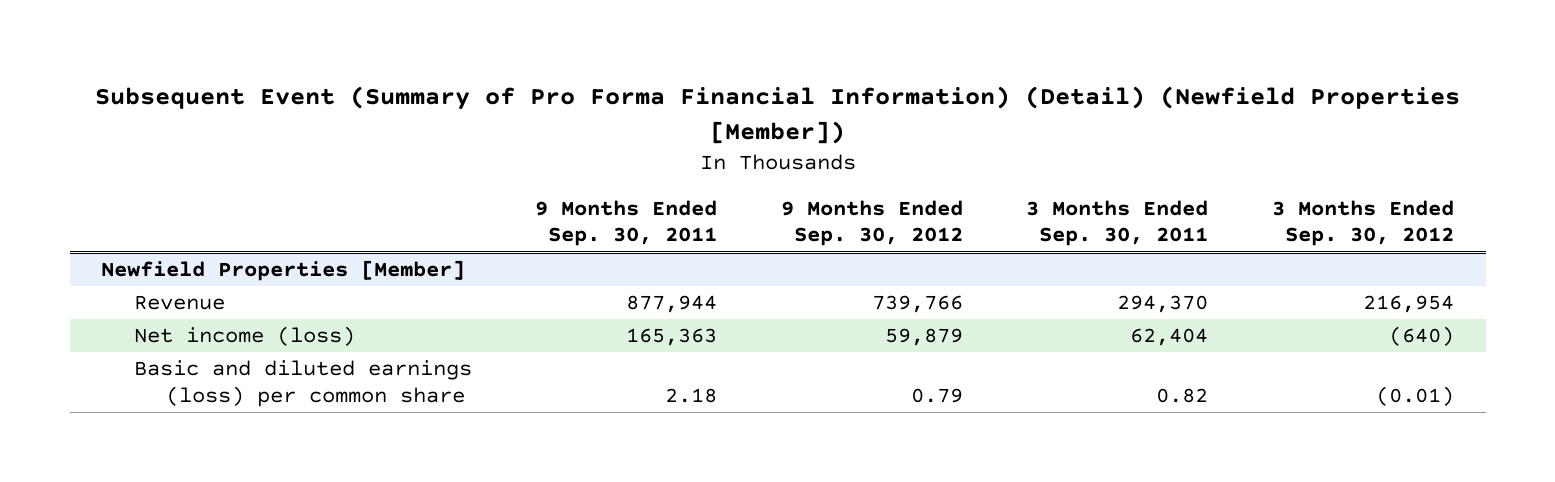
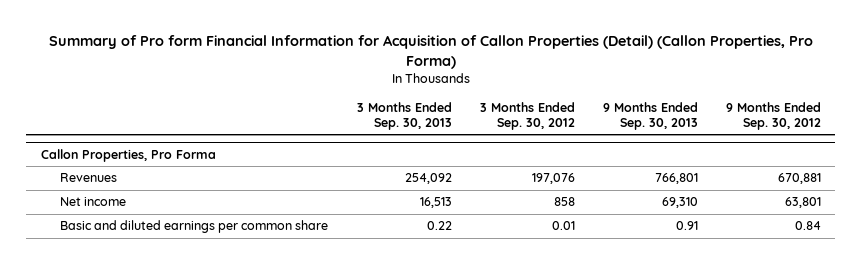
- Subsequent Event (Summary of Pro Forma Financial Information) (Detail) (Newfield Properties [Member])
+ Summary of Pro form Financial Information for Acquisition of Callon Properties (Detail) (Callon Properties, Pro Forma)
- | 9 Months Ended Sep. 30, 2011 | 9 Months Ended Sep. 30, 2012 | 3 Months Ended Sep. 30, 2011 | 3 Months Ended Sep. 30, 2012
+ | 3 Months Ended Sep. 30, 2013 | 3 Months Ended Sep. 30, 2012 | 9 Months Ended Sep. 30, 2013 | 9 Months Ended Sep. 30, 2012
- Newfield Properties [Member]
- Revenue | 877,944 | 739,766 | 294,370 | 216,954
- Net income (loss) | 165,363 | 59,879 | 62,404 | (640)
- Basic and diluted earnings (loss) per common share | 2.18 | 0.79 | 0.82 | (0.01)
+ Callon Properties, Pro Forma
+ Revenues | 254,092 | 197,076 | 766,801 | 670,881
+ Net income | 16,513 | 858 | 69,310 | 63,801
+ Basic and diluted earnings per common share | 0.22 | 0.01 | 0.91 | 0.84

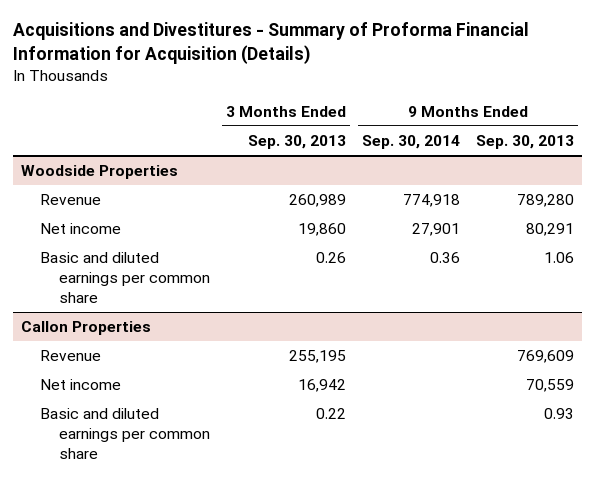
- Summary of Pro form Financial Information for Acquisition of Callon Properties (Detail) (Callon Properties, Pro Forma)
+ Acquisitions and Divestitures - Summary of Proforma Financial Information for Acquisition (Details)
- | 3 Months Ended Sep. 30, 2013 | 3 Months Ended Sep. 30, 2012 | 9 Months Ended Sep. 30, 2013 | 9 Months Ended Sep. 30, 2012
+ | 3 Months Ended Sep. 30, 2013 | 9 Months Ended Sep. 30, 2014 | 9 Months Ended Sep. 30, 2013
- Callon Properties, Pro Forma
- Revenues | 254,092 | 197,076 | 766,801 | 670,881
- Net income | 16,513 | 858 | 69,310 | 63,801
- Basic and diluted earnings per common share | 0.22 | 0.01 | 0.91 | 0.84
+ Woodside Properties
+ Revenue | 260,989 | 774,918 | 789,280
+ Net income | 19,860 | 27,901 | 80,291
+ Basic and diluted earnings per common share | 0.26 | 0.36 | 1.06
+ Callon Properties
+ Revenue | 255,195 | | 769,609
+ Net income | 16,942 | | 70,559
+ Basic and diluted earnings per common share | 0.22 | | 0.93

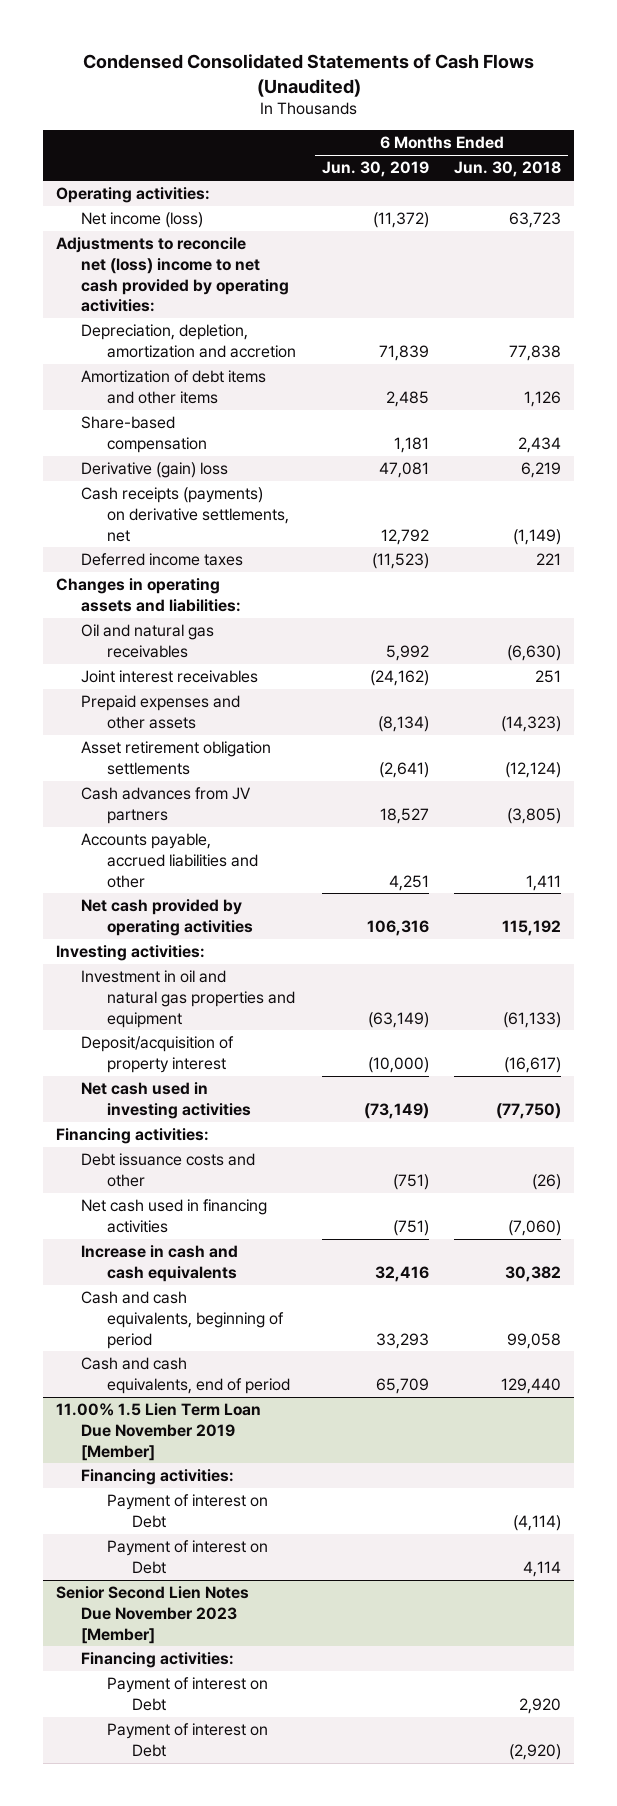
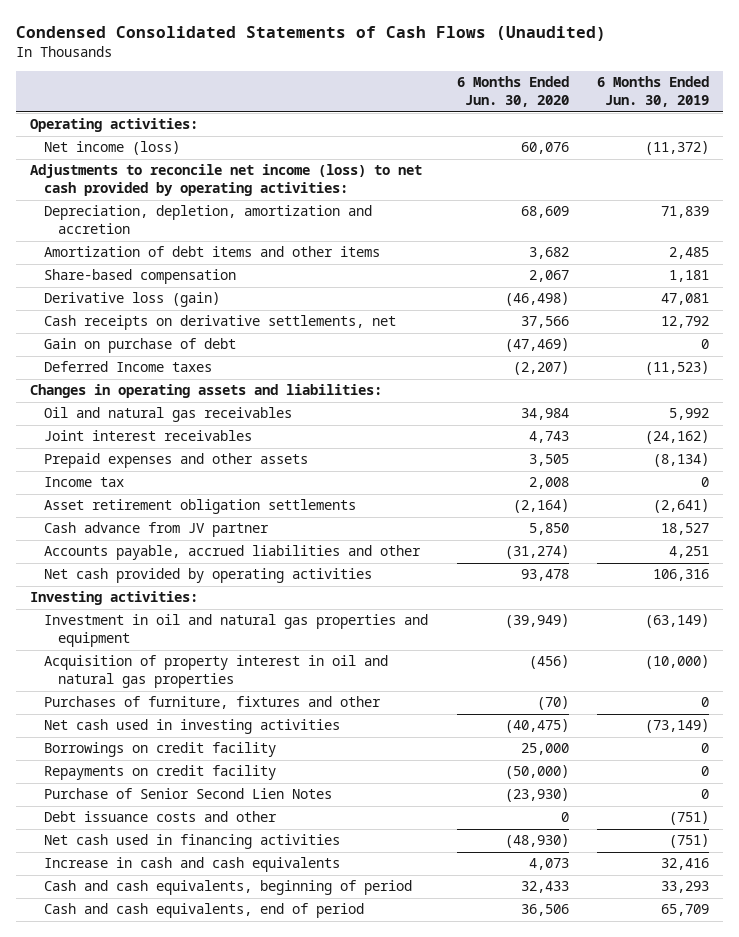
- | 6 Months Ended Jun. 30, 2019 | 6 Months Ended Jun. 30, 2018
+ | 6 Months Ended Jun. 30, 2020 | 6 Months Ended Jun. 30, 2019
- Adjustments to reconcile net (loss) income to net cash provided by operating activities:
+ Adjustments to reconcile net income (loss) to net cash provided by operating activities:
- Derivative (gain) loss | 47,081 | 6,219
- Cash receipts (payments) on derivative settlements, net | 12,792 | (1,149)
- Deferred income taxes | (11,523) | 221
+ Derivative loss (gain) | (46,498) | 47,081
+ Cash receipts on derivative settlements, net | 37,566 | 12,792
+ Gain on purchase of debt | (47,469) | 0
+ Deferred Income taxes | (2,207) | (11,523)
+ Income tax | 2,008 | 0
- Cash advances from JV partners | 18,527 | (3,805)
+ Cash advance from JV partner | 5,850 | 18,527
- Deposit/acquisition of property interest | (10,000) | (16,617)
+ Acquisition of property interest in oil and natural gas properties | (456) | (10,000)
+ Purchases of furniture, fixtures and other | (70) | 0
- Financing activities:
+ Borrowings on credit facility | 25,000 | 0
+ Repayments on credit facility | (50,000) | 0
+ Purchase of Senior Second Lien Notes | (23,930) | 0
- 11.00% 1.5 Lien Term Loan Due November 2019 [Member]
- Financing activities:
- Payment of interest on Debt | | (4,114)
- Payment of interest on Debt | | 4,114
- Senior Second Lien Notes Due November 2023 [Member]
- Financing activities:
- Payment of interest on Debt | | 2,920
- Payment of interest on Debt | | (2,920)

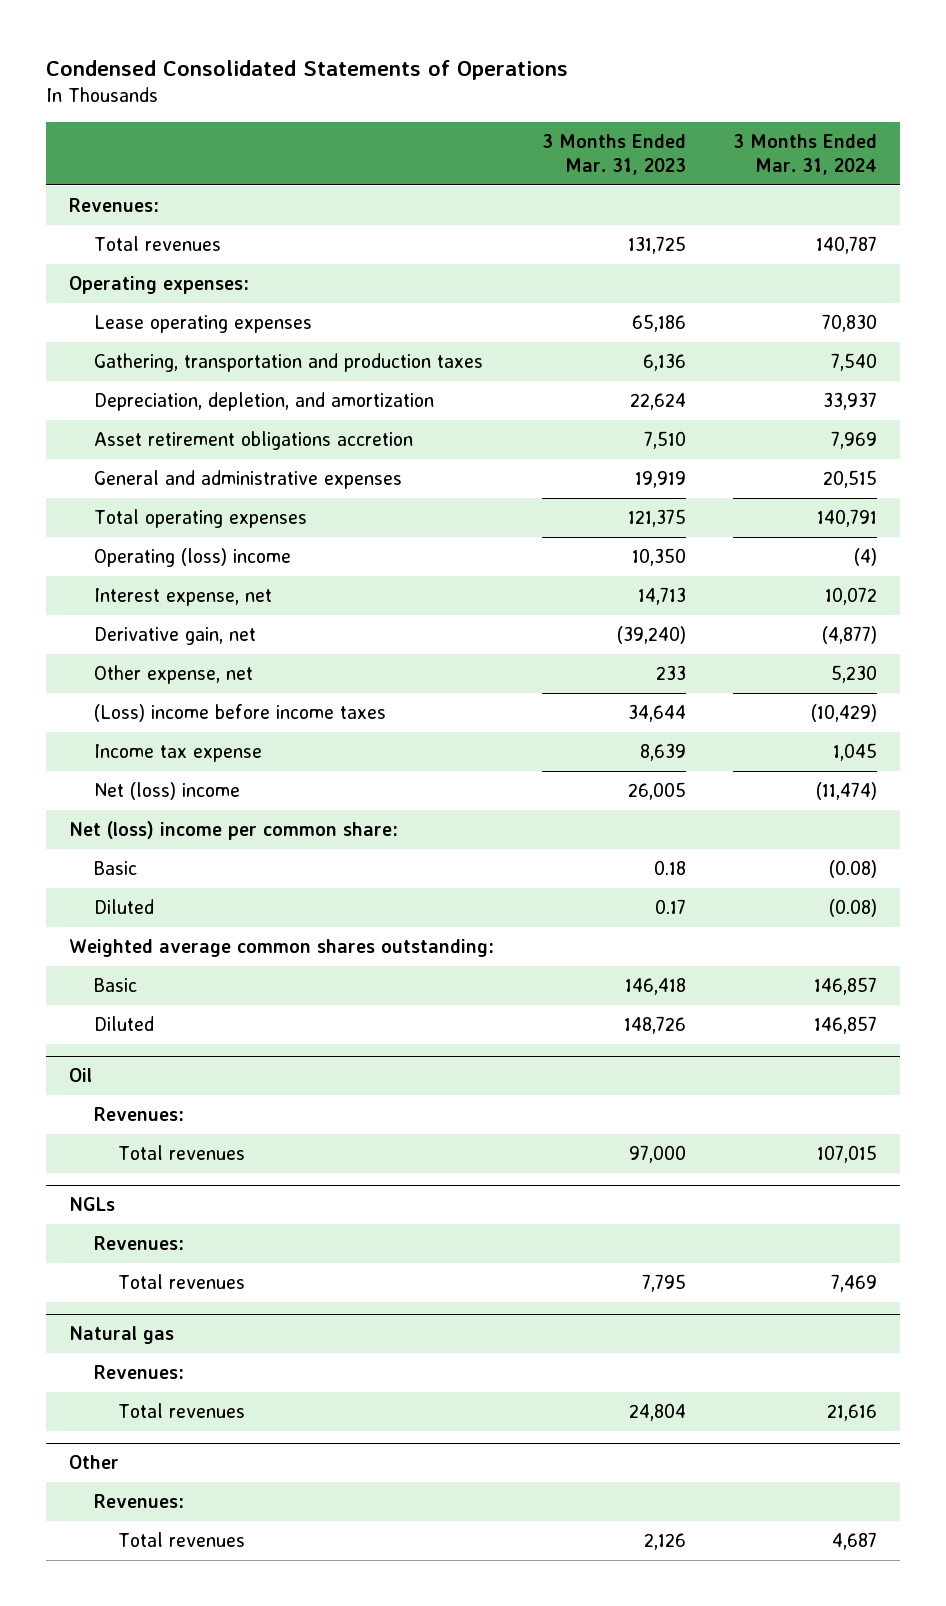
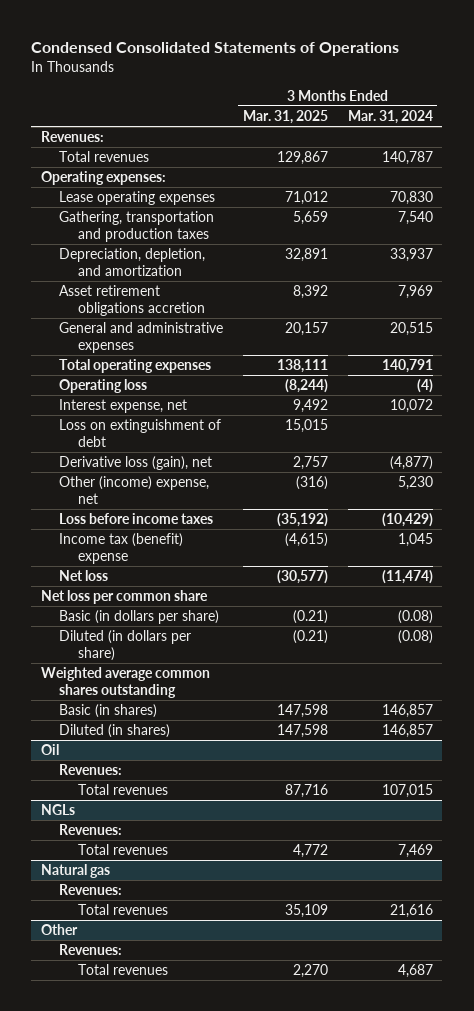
- | 3 Months Ended Mar. 31, 2023 | 3 Months Ended Mar. 31, 2024
+ | 3 Months Ended Mar. 31, 2025 | 3 Months Ended Mar. 31, 2024
- Operating (loss) income | 10,350 | (4)
+ Operating loss | (8,244) | (4)
- Derivative gain, net | (39,240) | (4,877)
- Other expense, net | 233 | 5,230
- (Loss) income before income taxes | 34,644 | (10,429)
- Income tax expense | 8,639 | 1,045
- Net (loss) income | 26,005 | (11,474)
- Net (loss) income per common share:
- Basic | 0.18 | (0.08)
- Diluted | 0.17 | (0.08)
- Weighted average common shares outstanding:
- Basic | 146,418 | 146,857
- Diluted | 148,726 | 146,857
+ Loss on extinguishment of debt | 15,015 |
+ Derivative loss (gain), net | 2,757 | (4,877)
+ Other (income) expense, net | (316) | 5,230
+ Loss before income taxes | (35,192) | (10,429)
+ Income tax (benefit) expense | (4,615) | 1,045
+ Net loss | (30,577) | (11,474)
+ Net loss per common share
+ Basic (in dollars per share) | (0.21) | (0.08)
+ Diluted (in dollars per share) | (0.21) | (0.08)
+ Weighted average common shares outstanding
+ Basic (in shares) | 147,598 | 146,857
+ Diluted (in shares) | 147,598 | 146,857

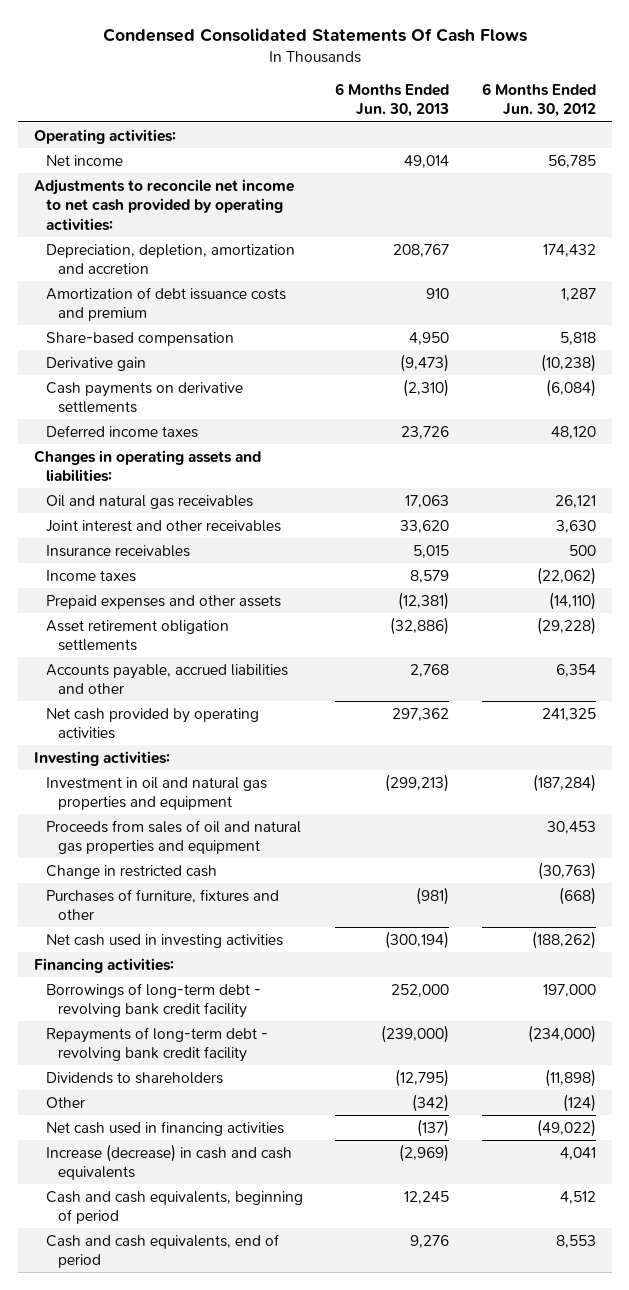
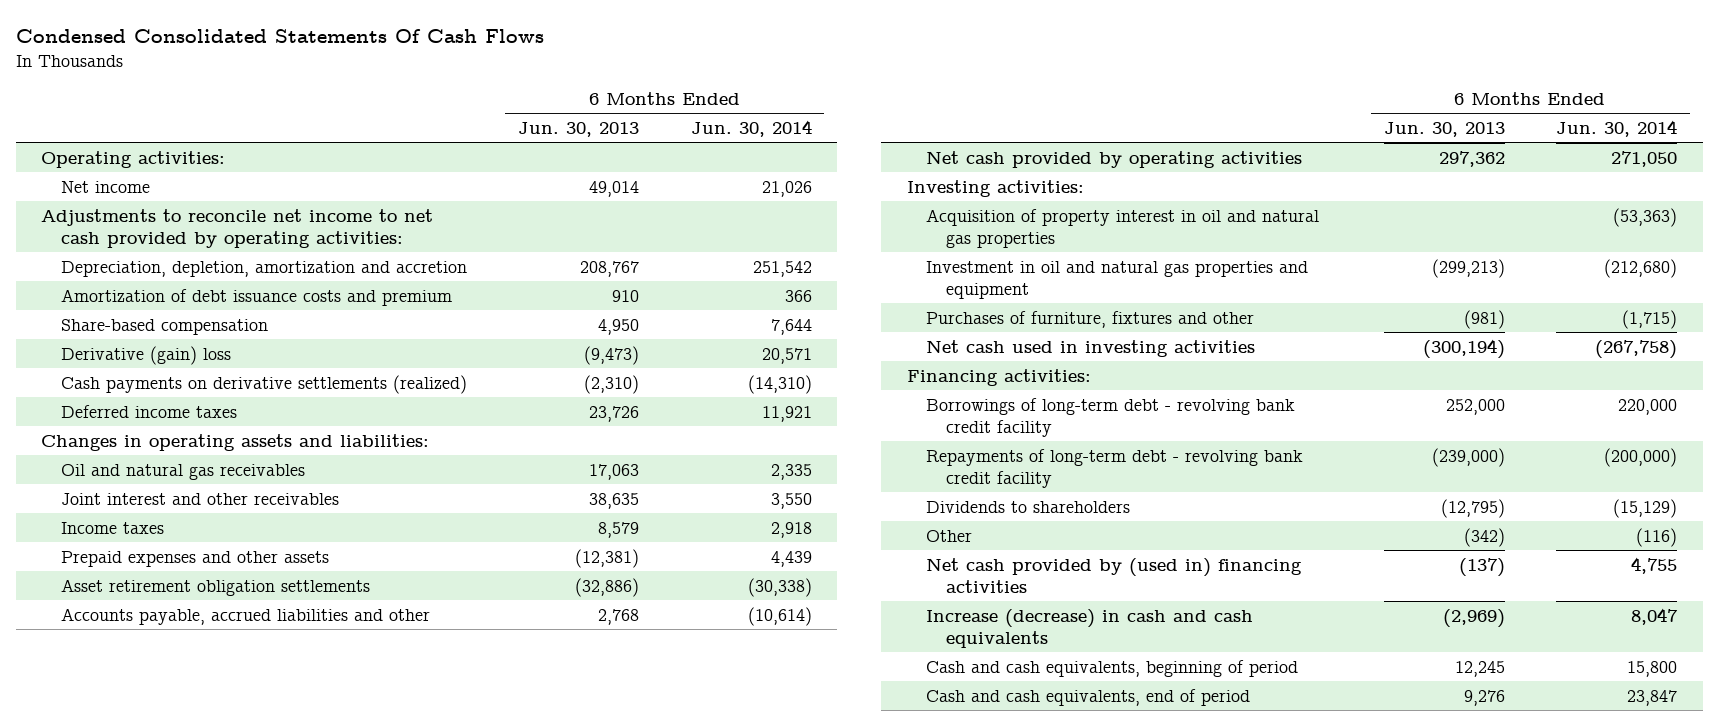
- | 6 Months Ended Jun. 30, 2013 | 6 Months Ended Jun. 30, 2012
+ | 6 Months Ended Jun. 30, 2013 | 6 Months Ended Jun. 30, 2014
- Derivative gain | (9,473) | (10,238)
- Cash payments on derivative settlements | (2,310) | (6,084)
+ Derivative (gain) loss | (9,473) | 20,571
+ Cash payments on derivative settlements (realized) | (2,310) | (14,310)
- Joint interest and other receivables | 33,620 | 3,630
- Insurance receivables | 5,015 | 500
+ Joint interest and other receivables | 38,635 | 3,550
+ Acquisition of property interest in oil and natural gas properties | | (53,363)
- Proceeds from sales of oil and natural gas properties and equipment | | 30,453
- Change in restricted cash | | (30,763)
- Net cash used in financing activities | (137) | (49,022)
+ Net cash provided by (used in) financing activities | (137) | 4,755

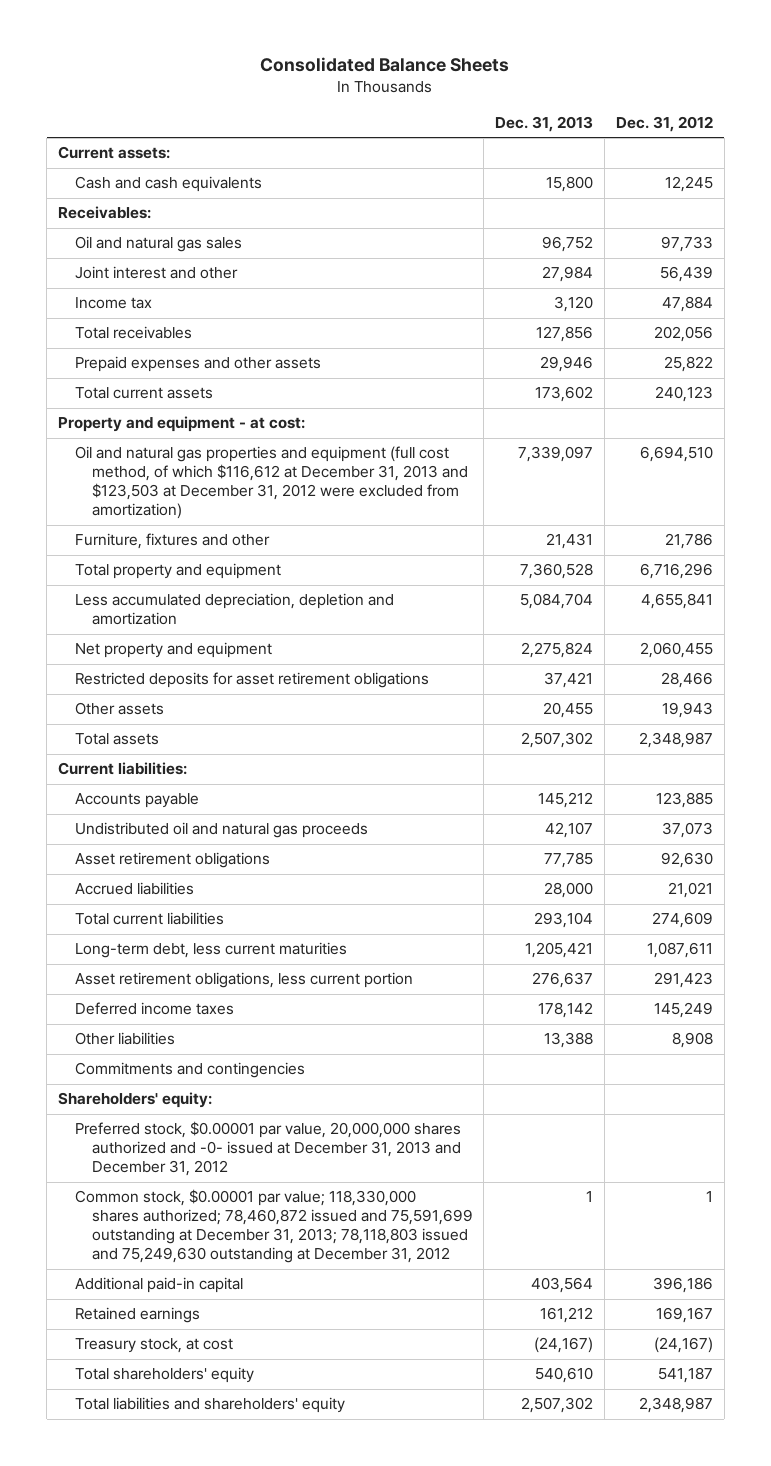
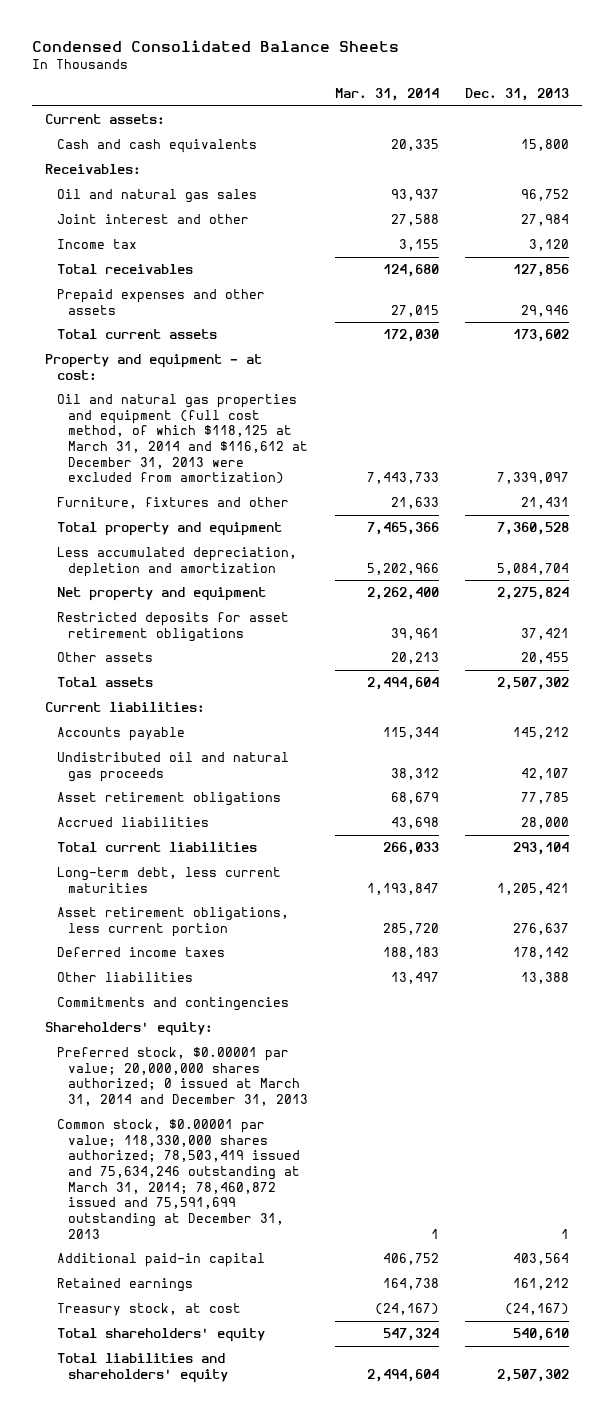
- Consolidated Balance Sheets
+ Condensed Consolidated Balance Sheets
- | Dec. 31, 2013 | Dec. 31, 2012
+ | Mar. 31, 2014 | Dec. 31, 2013
- Oil and natural gas properties and equipment (full cost method, of which $116,612 at December 31, 2013 and $123,503 at December 31, 2012 were excluded from amortization) | 7,339,097 | 6,694,510
+ Oil and natural gas properties and equipment (full cost method, of which $118,125 at March 31, 2014 and $116,612 at December 31, 2013 were excluded from amortization) | 7,443,733 | 7,339,097
- Preferred stock, $0.00001 par value, 20,000,000 shares authorized and -0- issued at December 31, 2013 and December 31, 2012
- Common stock, $0.00001 par value; 118,330,000 shares authorized; 78,460,872 issued and 75,591,699 outstanding at December 31, 2013; 78,118,803 issued and 75,249,630 outstanding at December 31, 2012 | 1 | 1
+ Preferred stock, $0.00001 par value; 20,000,000 shares authorized; 0 issued at March 31, 2014 and December 31, 2013
+ Common stock, $0.00001 par value; 118,330,000 shares authorized; 78,503,419 issued and 75,634,246 outstanding at March 31, 2014; 78,460,872 issued and 75,591,699 outstanding at December 31, 2013 | 1 | 1

